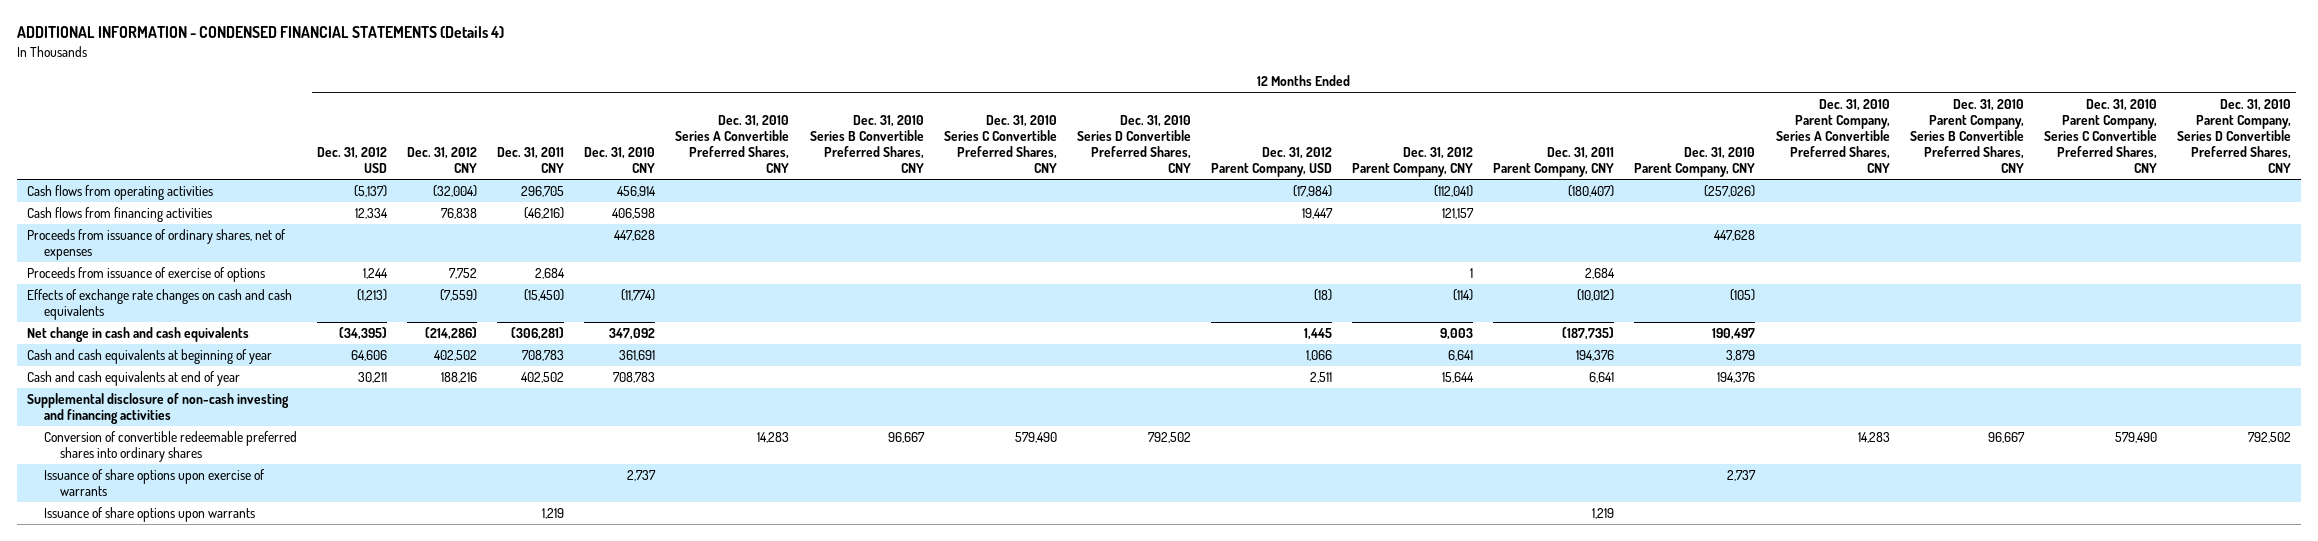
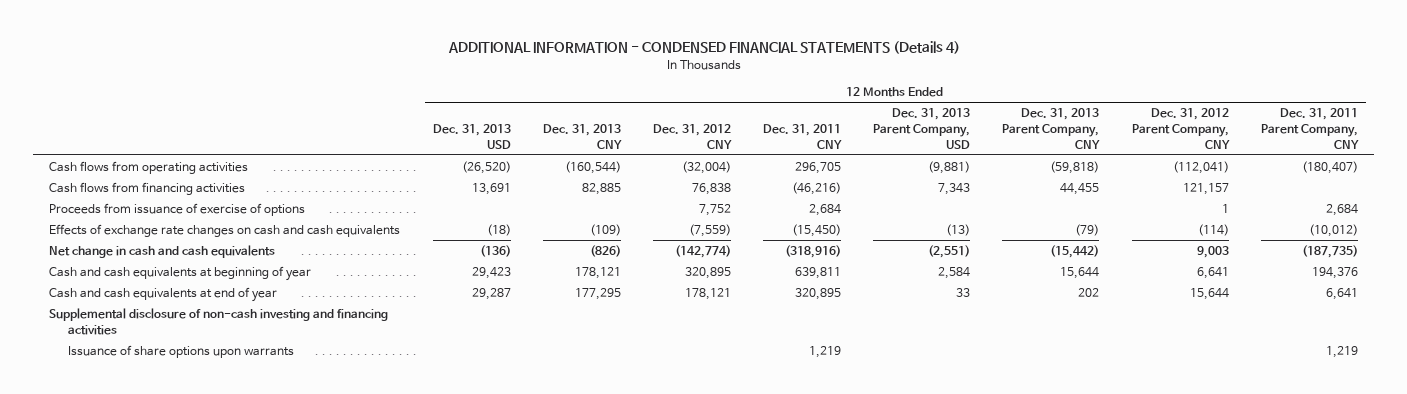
- | 12 Months Ended Dec. 31, 2012 USD | 12 Months Ended Dec. 31, 2012 CNY | 12 Months Ended Dec. 31, 2011 CNY | 12 Months Ended Dec. 31, 2010 CNY | 12 Months Ended Dec. 31, 2010 Series A Convertible Preferred Shares, CNY | 12 Months Ended Dec. 31, 2010 Series B Convertible Preferred Shares, CNY | 12 Months Ended Dec. 31, 2010 Series C Convertible Preferred Shares, CNY | 12 Months Ended Dec. 31, 2010 Series D Convertible Preferred Shares, CNY | 12 Months Ended Dec. 31, 2012 Parent Company, USD | 12 Months Ended Dec. 31, 2012 Parent Company, CNY | 12 Months Ended Dec. 31, 2011 Parent Company, CNY | 12 Months Ended Dec. 31, 2010 Parent Company, CNY | 12 Months Ended Dec. 31, 2010 Parent Company, Series A Convertible Preferred Shares, CNY | 12 Months Ended Dec. 31, 2010 Parent Company, Series B Convertible Preferred Shares, CNY | 12 Months Ended Dec. 31, 2010 Parent Company, Series C Convertible Preferred Shares, CNY | 12 Months Ended Dec. 31, 2010 Parent Company, Series D Convertible Preferred Shares, CNY
+ | 12 Months Ended Dec. 31, 2013 USD | 12 Months Ended Dec. 31, 2013 CNY | 12 Months Ended Dec. 31, 2012 CNY | 12 Months Ended Dec. 31, 2011 CNY | 12 Months Ended Dec. 31, 2013 Parent Company, USD | 12 Months Ended Dec. 31, 2013 Parent Company, CNY | 12 Months Ended Dec. 31, 2012 Parent Company, CNY | 12 Months Ended Dec. 31, 2011 Parent Company, CNY
- Proceeds from issuance of ordinary shares, net of expenses | | | | 447,628 | | | | | | | | 447,628 | | | |
- Net change in cash and cash equivalents | (34,395) | (214,286) | (306,281) | 347,092 | | | | | 1,445 | 9,003 | (187,735) | 190,497 | | | |
- Cash and cash equivalents at beginning of year | 64,606 | 402,502 | 708,783 | 361,691 | | | | | 1,066 | 6,641 | 194,376 | 3,879 | | | |
- Cash and cash equivalents at end of year | 30,211 | 188,216 | 402,502 | 708,783 | | | | | 2,511 | 15,644 | 6,641 | 194,376 | | | |
+ Net change in cash and cash equivalents | (136) | (826) | (142,774) | (318,916) | (2,551) | (15,442) | 9,003 | (187,735)
+ Cash and cash equivalents at beginning of year | 29,423 | 178,121 | 320,895 | 639,811 | 2,584 | 15,644 | 6,641 | 194,376
+ Cash and cash equivalents at end of year | 29,287 | 177,295 | 178,121 | 320,895 | 33 | 202 | 15,644 | 6,641
- Conversion of convertible redeemable preferred shares into ordinary shares | | | | | 14,283 | 96,667 | 579,490 | 792,502 | | | | | 14,283 | 96,667 | 579,490 | 792,502
- Issuance of share options upon exercise of warrants | | | | 2,737 | | | | | | | | 2,737 | | | |

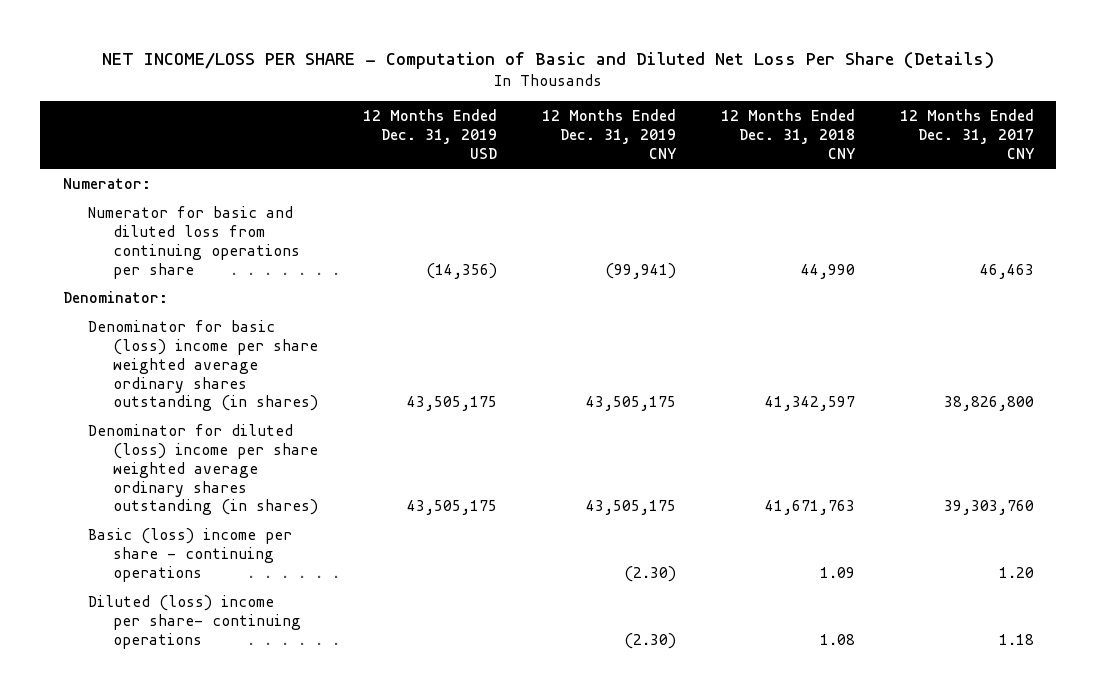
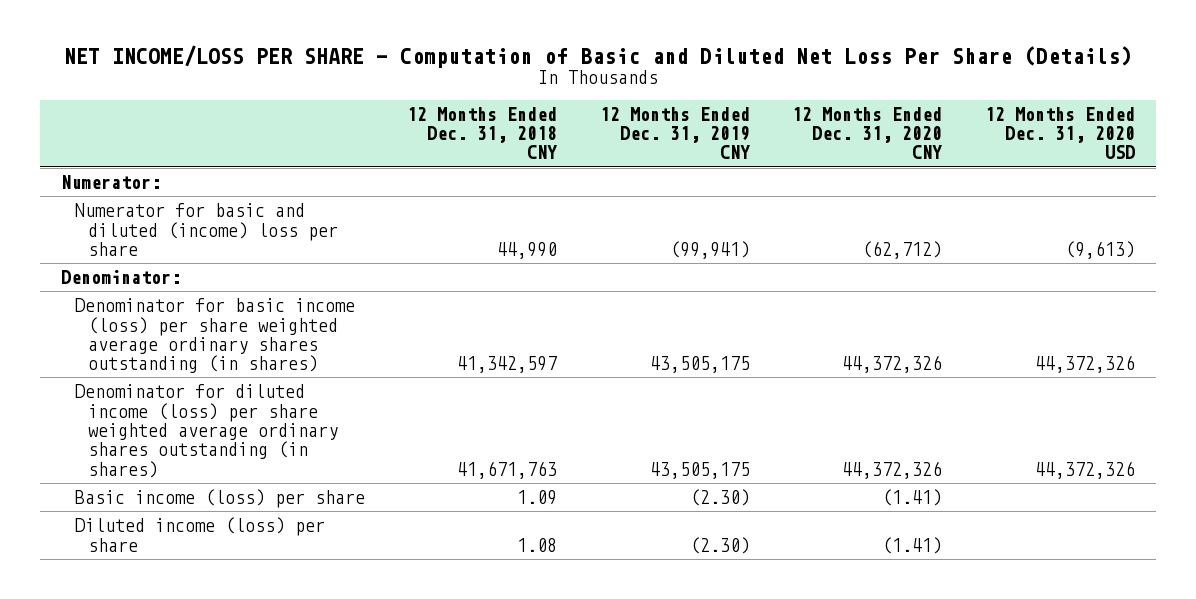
- | 12 Months Ended Dec. 31, 2019 USD | 12 Months Ended Dec. 31, 2019 CNY | 12 Months Ended Dec. 31, 2018 CNY | 12 Months Ended Dec. 31, 2017 CNY
+ | 12 Months Ended Dec. 31, 2018 CNY | 12 Months Ended Dec. 31, 2019 CNY | 12 Months Ended Dec. 31, 2020 CNY | 12 Months Ended Dec. 31, 2020 USD
- Numerator for basic and diluted loss from continuing operations per share | (14,356) | (99,941) | 44,990 | 46,463
+ Numerator for basic and diluted (income) loss per share | 44,990 | (99,941) | (62,712) | (9,613)
- Denominator for basic (loss) income per share weighted average ordinary shares outstanding (in shares) | 43,505,175 | 43,505,175 | 41,342,597 | 38,826,800
- Denominator for diluted (loss) income per share weighted average ordinary shares outstanding (in shares) | 43,505,175 | 43,505,175 | 41,671,763 | 39,303,760
- Basic (loss) income per share - continuing operations | | (2.30) | 1.09 | 1.20
- Diluted (loss) income per share- continuing operations | | (2.30) | 1.08 | 1.18
+ Denominator for basic income (loss) per share weighted average ordinary shares outstanding (in shares) | 41,342,597 | 43,505,175 | 44,372,326 | 44,372,326
+ Denominator for diluted income (loss) per share weighted average ordinary shares outstanding (in shares) | 41,671,763 | 43,505,175 | 44,372,326 | 44,372,326
+ Basic income (loss) per share | 1.09 | (2.30) | (1.41) |
+ Diluted income (loss) per share | 1.08 | (2.30) | (1.41) |

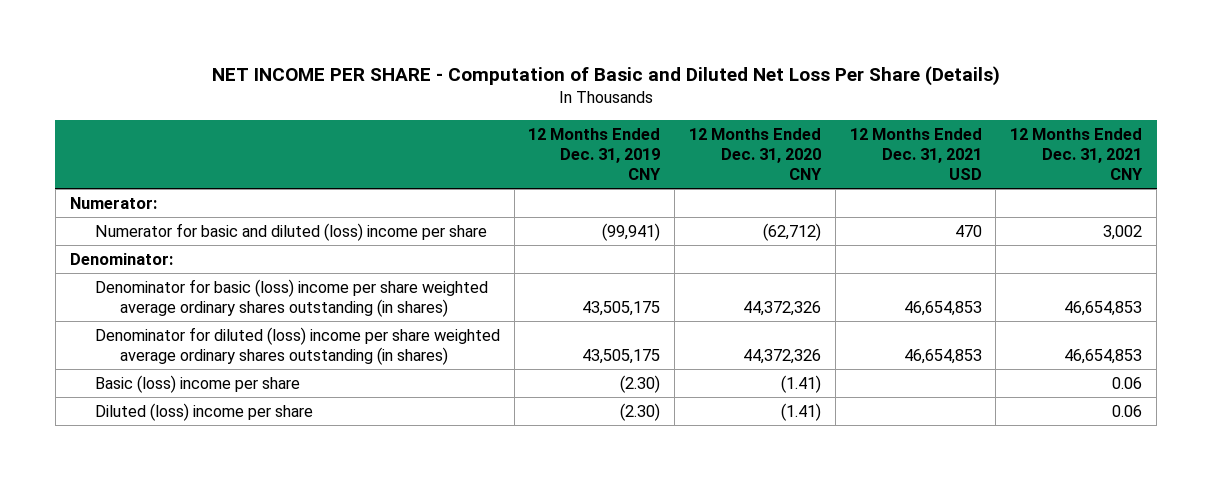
- NET INCOME/LOSS PER SHARE - Computation of Basic and Diluted Net Loss Per Share (Details)
+ NET INCOME PER SHARE - Computation of Basic and Diluted Net Loss Per Share (Details)
- | 12 Months Ended Dec. 31, 2018 CNY | 12 Months Ended Dec. 31, 2019 CNY | 12 Months Ended Dec. 31, 2020 CNY | 12 Months Ended Dec. 31, 2020 USD
+ | 12 Months Ended Dec. 31, 2019 CNY | 12 Months Ended Dec. 31, 2020 CNY | 12 Months Ended Dec. 31, 2021 USD | 12 Months Ended Dec. 31, 2021 CNY
- Numerator for basic and diluted (income) loss per share | 44,990 | (99,941) | (62,712) | (9,613)
+ Numerator for basic and diluted (loss) income per share | (99,941) | (62,712) | 470 | 3,002
- Denominator for basic income (loss) per share weighted average ordinary shares outstanding (in shares) | 41,342,597 | 43,505,175 | 44,372,326 | 44,372,326
- Denominator for diluted income (loss) per share weighted average ordinary shares outstanding (in shares) | 41,671,763 | 43,505,175 | 44,372,326 | 44,372,326
- Basic income (loss) per share | 1.09 | (2.30) | (1.41) |
- Diluted income (loss) per share | 1.08 | (2.30) | (1.41) |
+ Denominator for basic (loss) income per share weighted average ordinary shares outstanding (in shares) | 43,505,175 | 44,372,326 | 46,654,853 | 46,654,853
+ Denominator for diluted (loss) income per share weighted average ordinary shares outstanding (in shares) | 43,505,175 | 44,372,326 | 46,654,853 | 46,654,853
+ Basic (loss) income per share | (2.30) | (1.41) | | 0.06
+ Diluted (loss) income per share | (2.30) | (1.41) | | 0.06

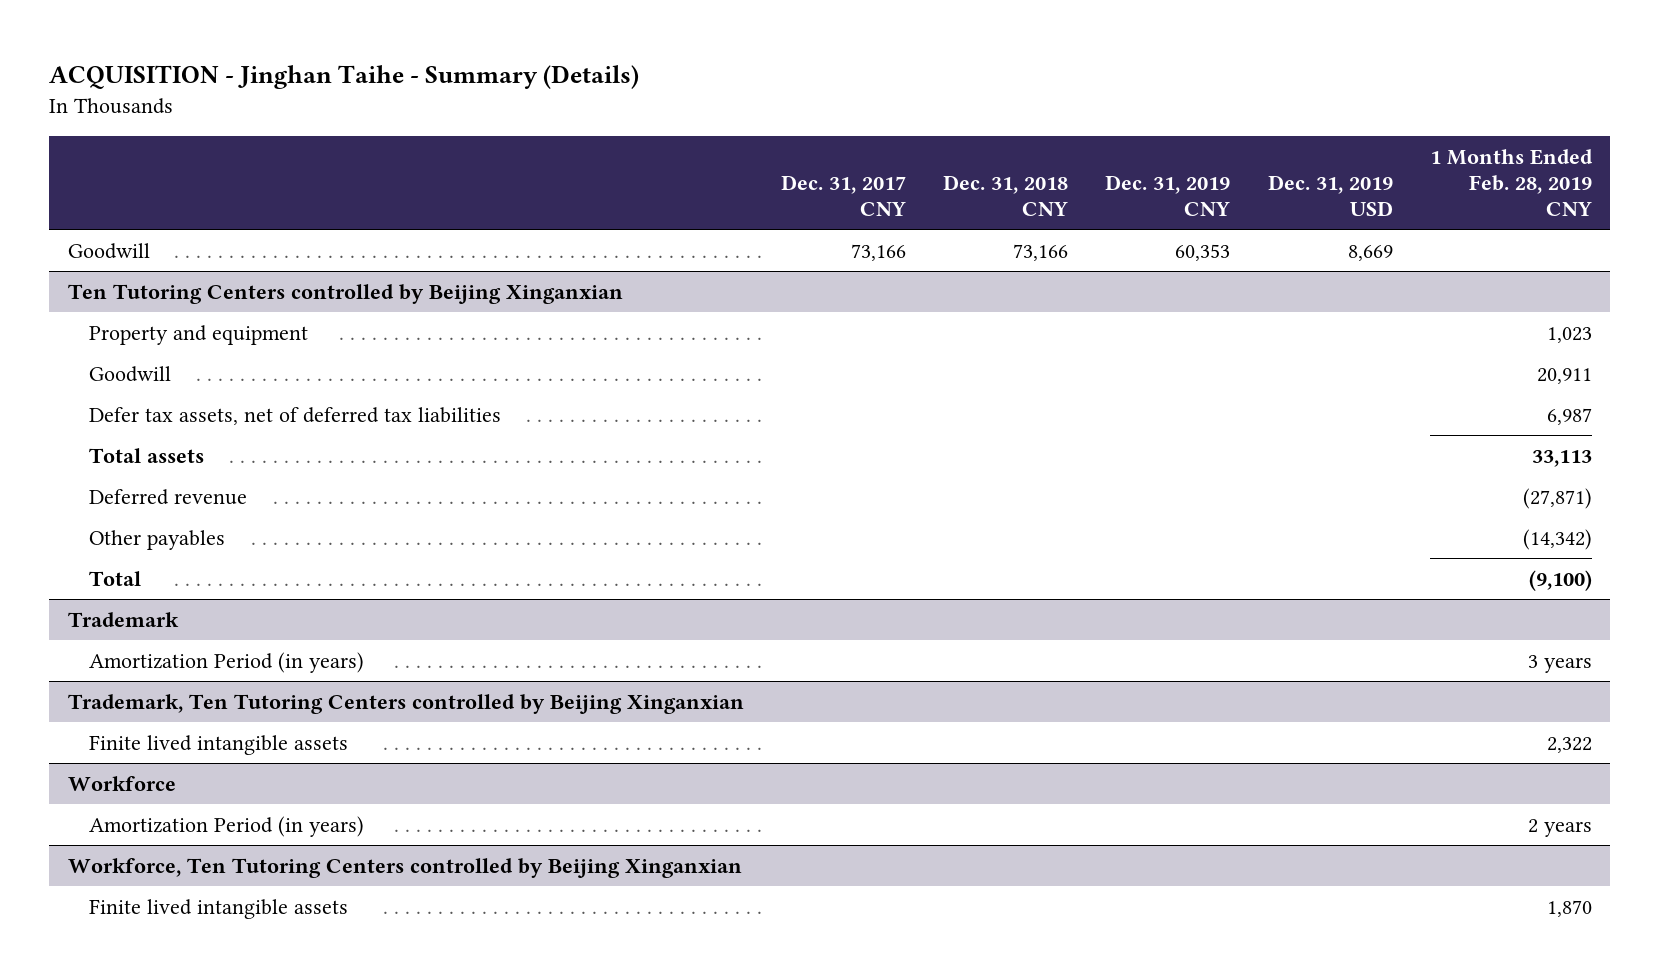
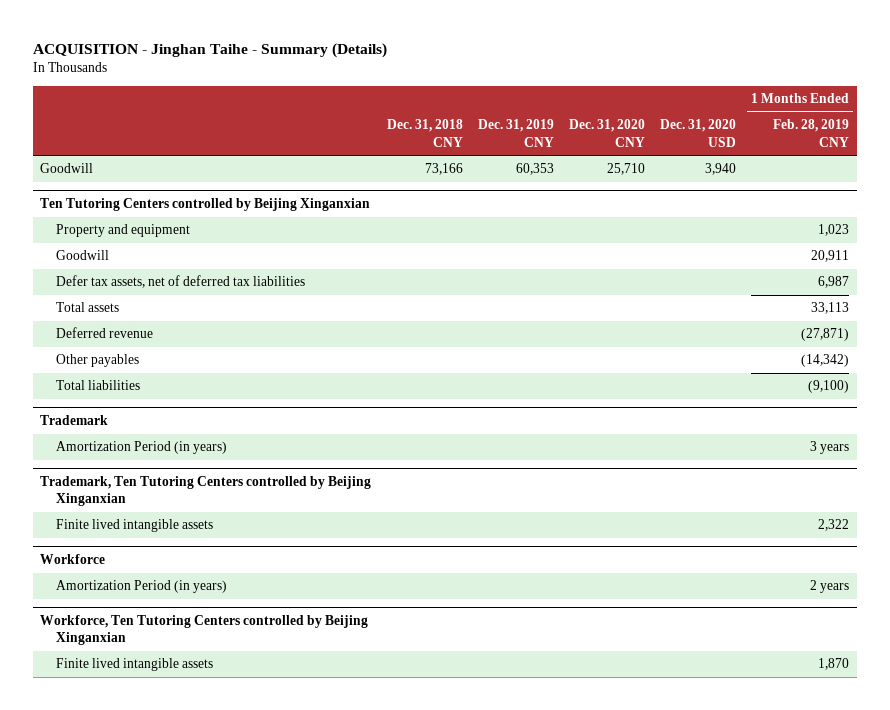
- | Dec. 31, 2017 CNY | Dec. 31, 2018 CNY | Dec. 31, 2019 CNY | Dec. 31, 2019 USD | 1 Months Ended Feb. 28, 2019 CNY
+ | Dec. 31, 2018 CNY | Dec. 31, 2019 CNY | Dec. 31, 2020 CNY | Dec. 31, 2020 USD | 1 Months Ended Feb. 28, 2019 CNY
@ Ten Tutoring Centers controlled by Beijing Xinganxian
- Total | | | | | (9,100)
+ Total liabilities | | | | | (9,100)

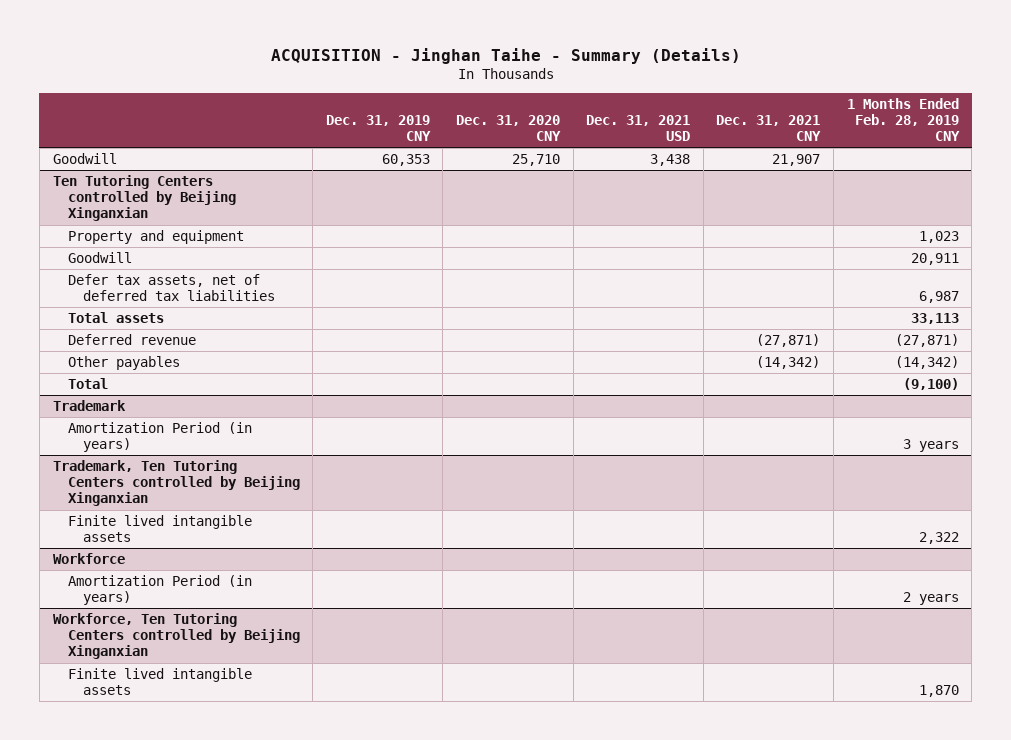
- | Dec. 31, 2018 CNY | Dec. 31, 2019 CNY | Dec. 31, 2020 CNY | Dec. 31, 2020 USD | 1 Months Ended Feb. 28, 2019 CNY
+ | Dec. 31, 2019 CNY | Dec. 31, 2020 CNY | Dec. 31, 2021 USD | Dec. 31, 2021 CNY | 1 Months Ended Feb. 28, 2019 CNY
@ Ten Tutoring Centers controlled by Beijing Xinganxian
- Total liabilities | | | | | (9,100)
+ Total | | | | | (9,100)

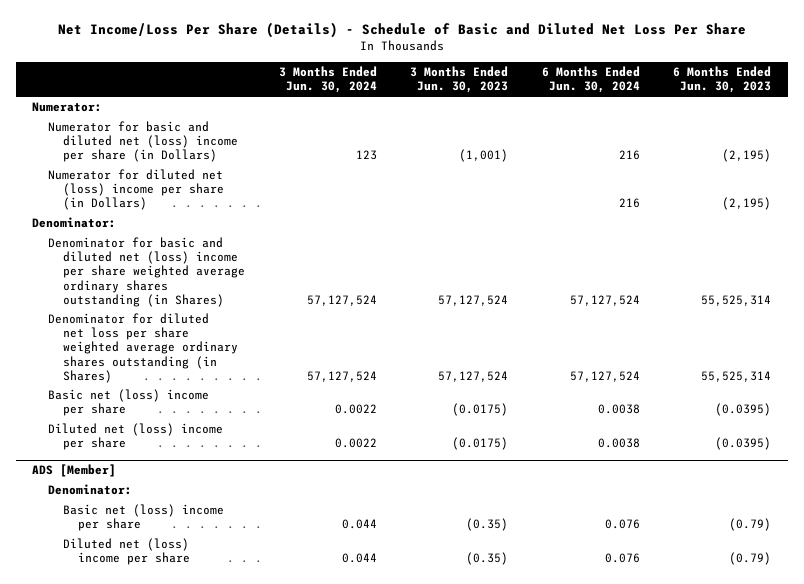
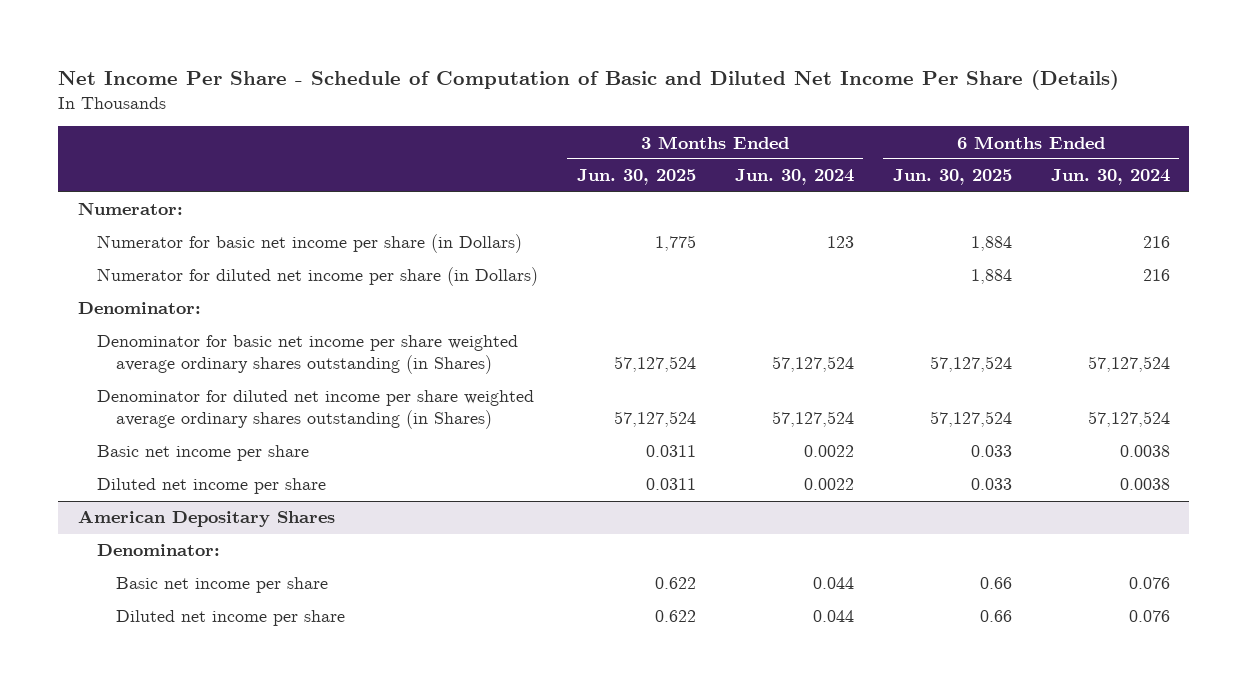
- Net Income/Loss Per Share (Details) - Schedule of Basic and Diluted Net Loss Per Share
+ Net Income Per Share - Schedule of Computation of Basic and Diluted Net Income Per Share (Details)
- | 3 Months Ended Jun. 30, 2024 | 3 Months Ended Jun. 30, 2023 | 6 Months Ended Jun. 30, 2024 | 6 Months Ended Jun. 30, 2023
+ | 3 Months Ended Jun. 30, 2025 | 3 Months Ended Jun. 30, 2024 | 6 Months Ended Jun. 30, 2025 | 6 Months Ended Jun. 30, 2024
- Numerator for basic and diluted net (loss) income per share (in Dollars) | 123 | (1,001) | 216 | (2,195)
- Numerator for diluted net (loss) income per share (in Dollars) | | | 216 | (2,195)
+ Numerator for basic net income per share (in Dollars) | 1,775 | 123 | 1,884 | 216
+ Numerator for diluted net income per share (in Dollars) | | | 1,884 | 216
- Denominator for basic and diluted net (loss) income per share weighted average ordinary shares outstanding (in Shares) | 57,127,524 | 57,127,524 | 57,127,524 | 55,525,314
- Denominator for diluted net loss per share weighted average ordinary shares outstanding (in Shares) | 57,127,524 | 57,127,524 | 57,127,524 | 55,525,314
- Basic net (loss) income per share | 0.0022 | (0.0175) | 0.0038 | (0.0395)
- Diluted net (loss) income per share | 0.0022 | (0.0175) | 0.0038 | (0.0395)
- ADS [Member]
+ Denominator for basic net income per share weighted average ordinary shares outstanding (in Shares) | 57,127,524 | 57,127,524 | 57,127,524 | 57,127,524
+ Denominator for diluted net income per share weighted average ordinary shares outstanding (in Shares) | 57,127,524 | 57,127,524 | 57,127,524 | 57,127,524
+ Basic net income per share | 0.0311 | 0.0022 | 0.033 | 0.0038
+ Diluted net income per share | 0.0311 | 0.0022 | 0.033 | 0.0038
+ American Depositary Shares
- Basic net (loss) income per share | 0.044 | (0.35) | 0.076 | (0.79)
- Diluted net (loss) income per share | 0.044 | (0.35) | 0.076 | (0.79)
+ Basic net income per share | 0.622 | 0.044 | 0.66 | 0.076
+ Diluted net income per share | 0.622 | 0.044 | 0.66 | 0.076

